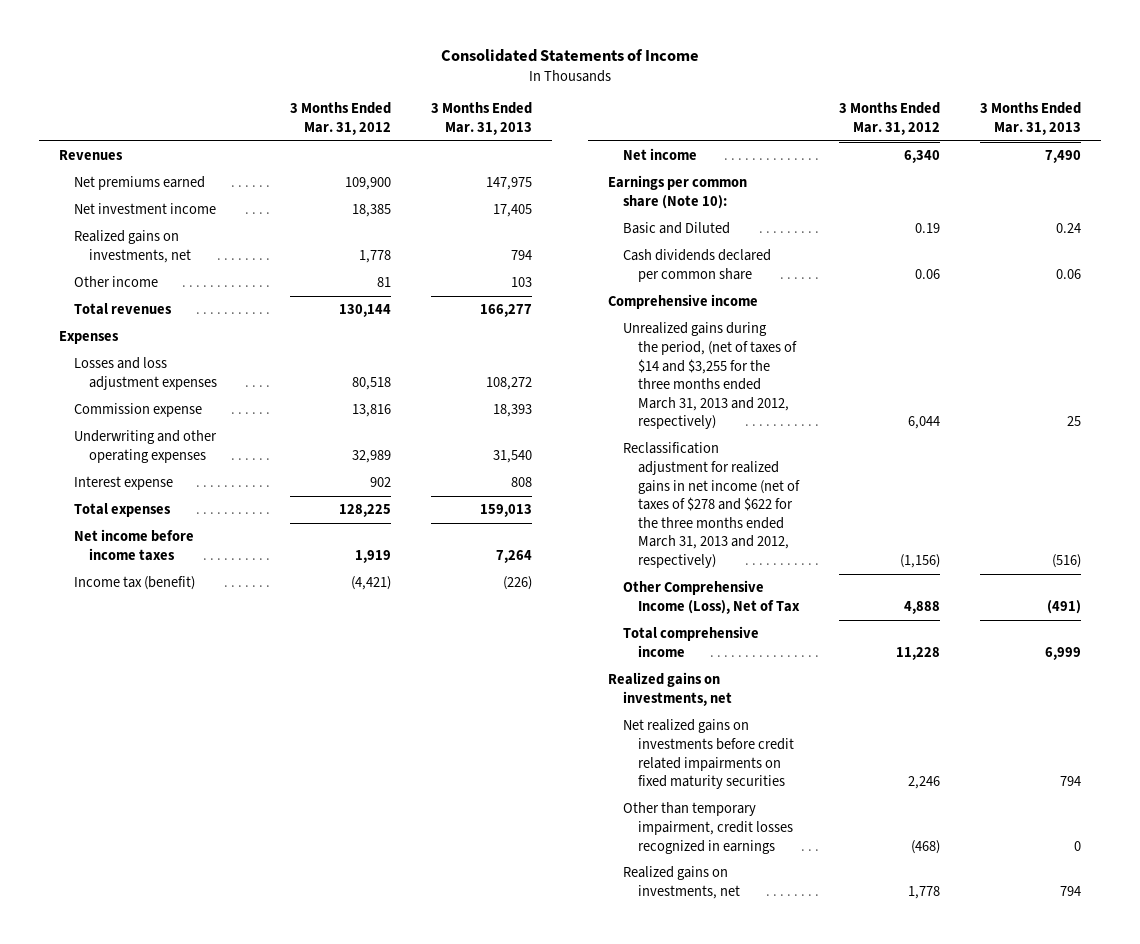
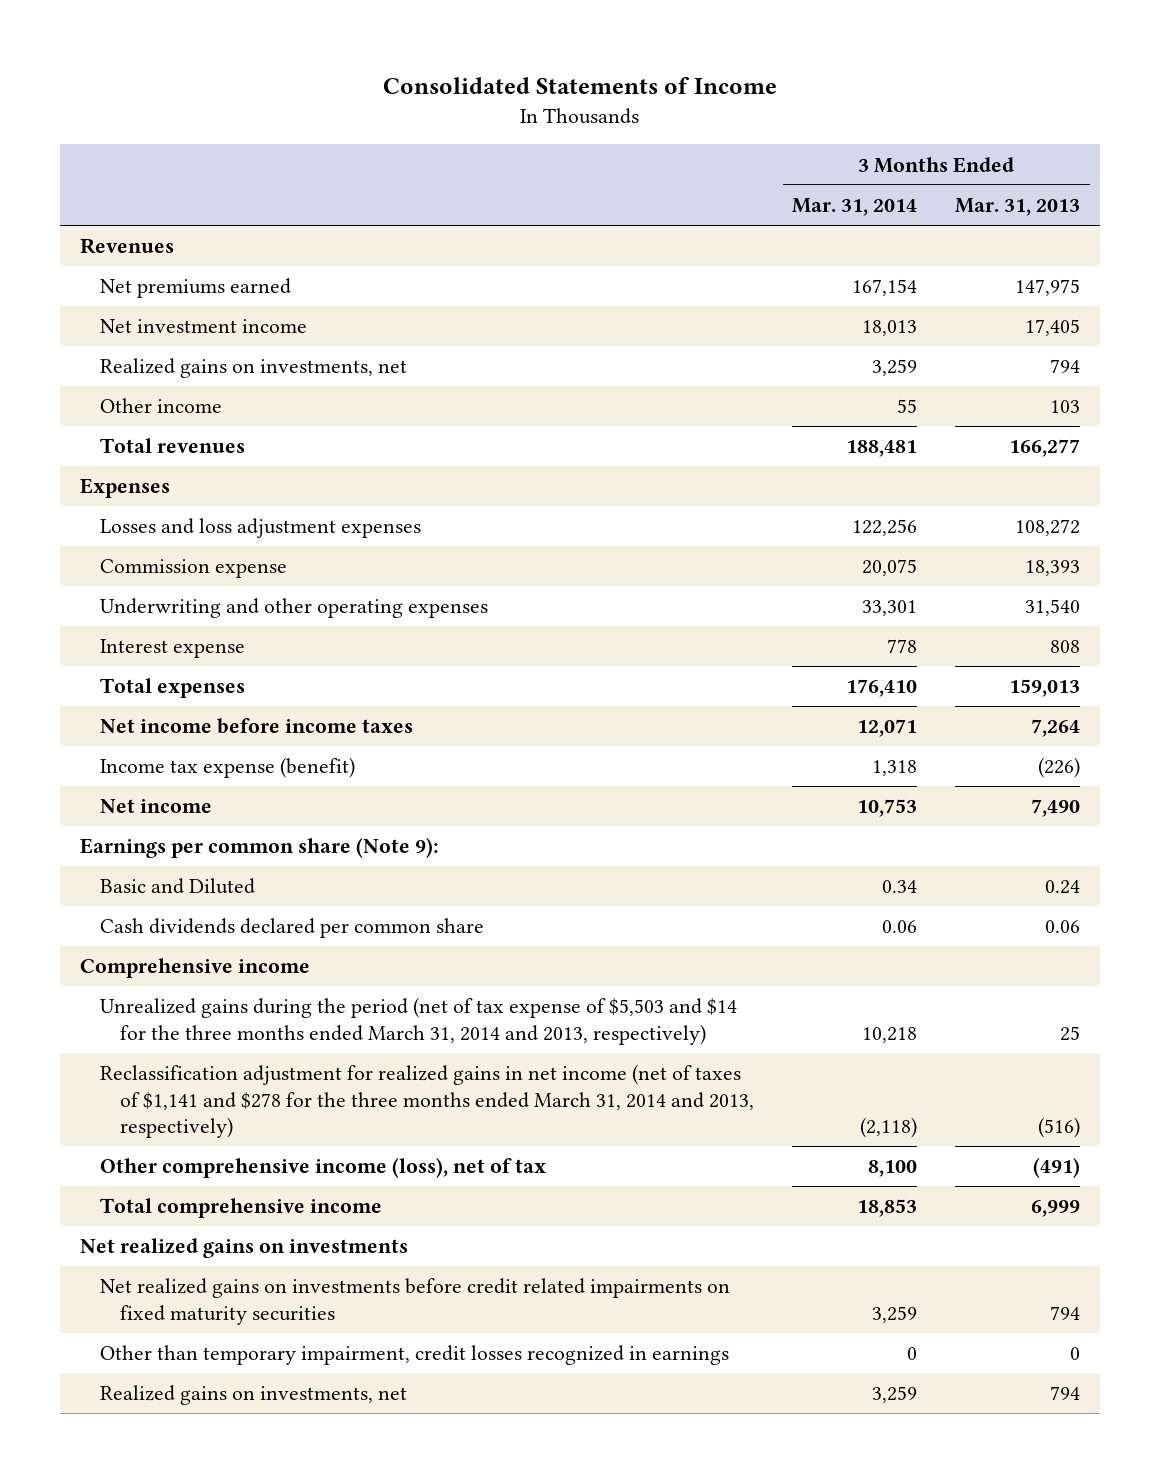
- | 3 Months Ended Mar. 31, 2012 | 3 Months Ended Mar. 31, 2013
+ | 3 Months Ended Mar. 31, 2014 | 3 Months Ended Mar. 31, 2013
- Income tax (benefit) | (4,421) | (226)
+ Income tax expense (benefit) | 1,318 | (226)
- Earnings per common share (Note 10):
+ Earnings per common share (Note 9):
- Unrealized gains during the period, (net of taxes of $14 and $3,255 for the three months ended March 31, 2013 and 2012, respectively) | 6,044 | 25
- Reclassification adjustment for realized gains in net income (net of taxes of $278 and $622 for the three months ended March 31, 2013 and 2012, respectively) | (1,156) | (516)
- Other Comprehensive Income (Loss), Net of Tax | 4,888 | (491)
+ Unrealized gains during the period (net of tax expense of $5,503 and $14 for the three months ended March 31, 2014 and 2013, respectively) | 10,218 | 25
+ Reclassification adjustment for realized gains in net income (net of taxes of $1,141 and $278 for the three months ended March 31, 2014 and 2013, respectively) | (2,118) | (516)
+ Other comprehensive income (loss), net of tax | 8,100 | (491)
- Realized gains on investments, net
+ Net realized gains on investments

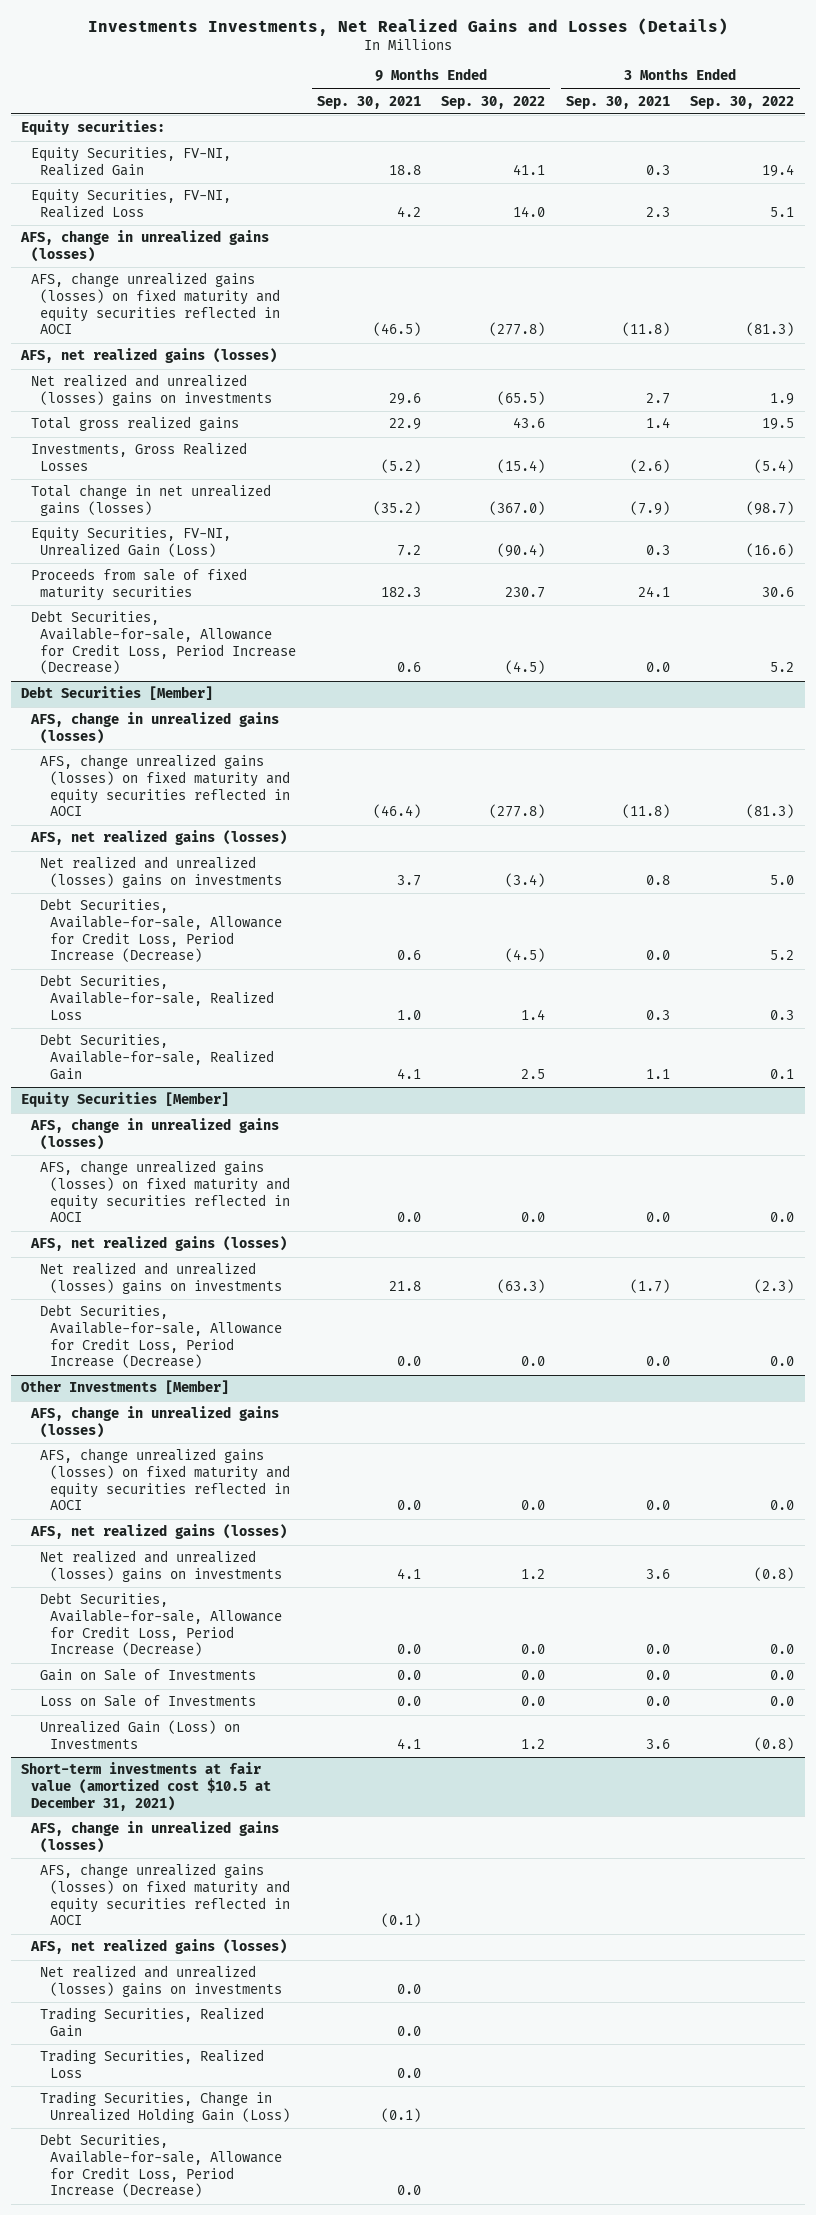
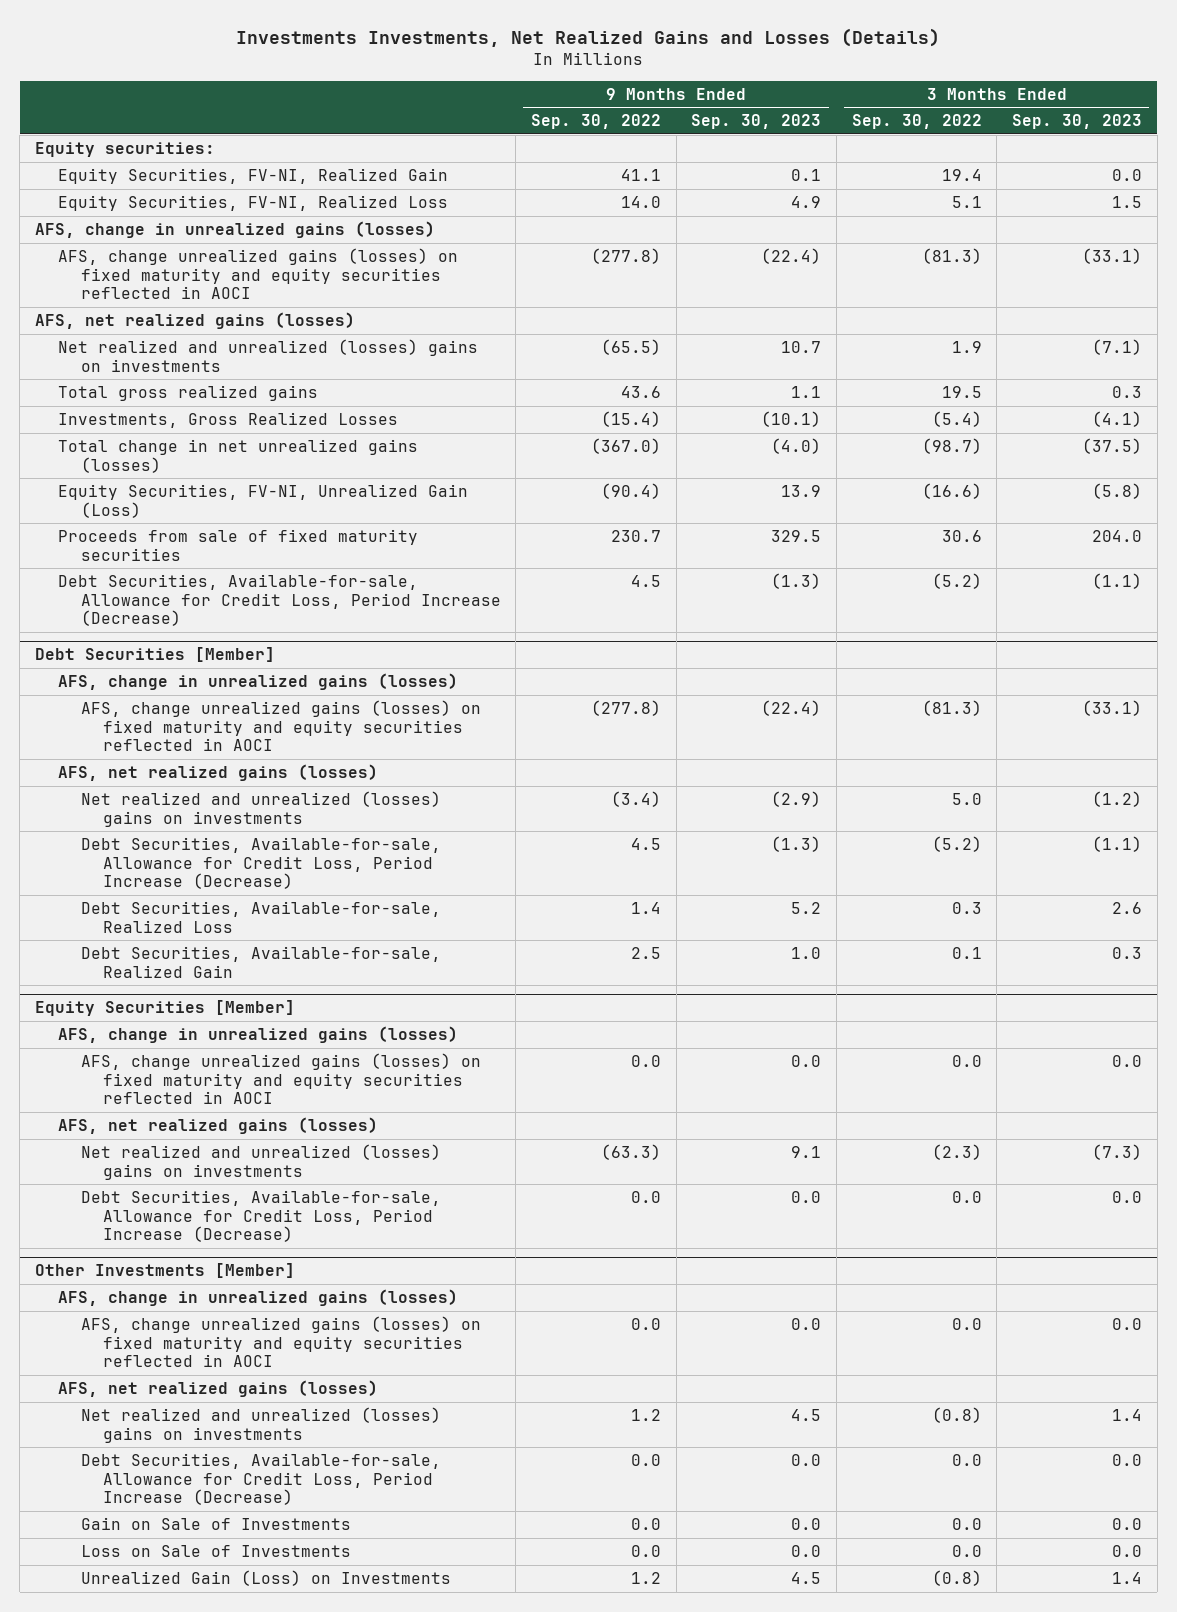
- | 9 Months Ended Sep. 30, 2021 | 9 Months Ended Sep. 30, 2022 | 3 Months Ended Sep. 30, 2021 | 3 Months Ended Sep. 30, 2022
+ | 9 Months Ended Sep. 30, 2022 | 9 Months Ended Sep. 30, 2023 | 3 Months Ended Sep. 30, 2022 | 3 Months Ended Sep. 30, 2023
- Debt Securities, Available-for-sale, Allowance for Credit Loss, Period Increase (Decrease) | 0.6 | (4.5) | 0.0 | 5.2
+ Debt Securities, Available-for-sale, Allowance for Credit Loss, Period Increase (Decrease) | 4.5 | (1.3) | (5.2) | (1.1)
@ Debt Securities [Member]
- Debt Securities, Available-for-sale, Allowance for Credit Loss, Period Increase (Decrease) | 0.6 | (4.5) | 0.0 | 5.2
+ Debt Securities, Available-for-sale, Allowance for Credit Loss, Period Increase (Decrease) | 4.5 | (1.3) | (5.2) | (1.1)
- Short-term investments at fair value (amortized cost $10.5 at December 31, 2021)
- AFS, change in unrealized gains (losses)
- AFS, change unrealized gains (losses) on fixed maturity and equity securities reflected in AOCI | (0.1) | | |
- AFS, net realized gains (losses)
- Net realized and unrealized (losses) gains on investments | 0.0 | | |
- Trading Securities, Realized Gain | 0.0 | | |
- Trading Securities, Realized Loss | 0.0 | | |
- Trading Securities, Change in Unrealized Holding Gain (Loss) | (0.1) | | |
- Debt Securities, Available-for-sale, Allowance for Credit Loss, Period Increase (Decrease) | 0.0 | | |

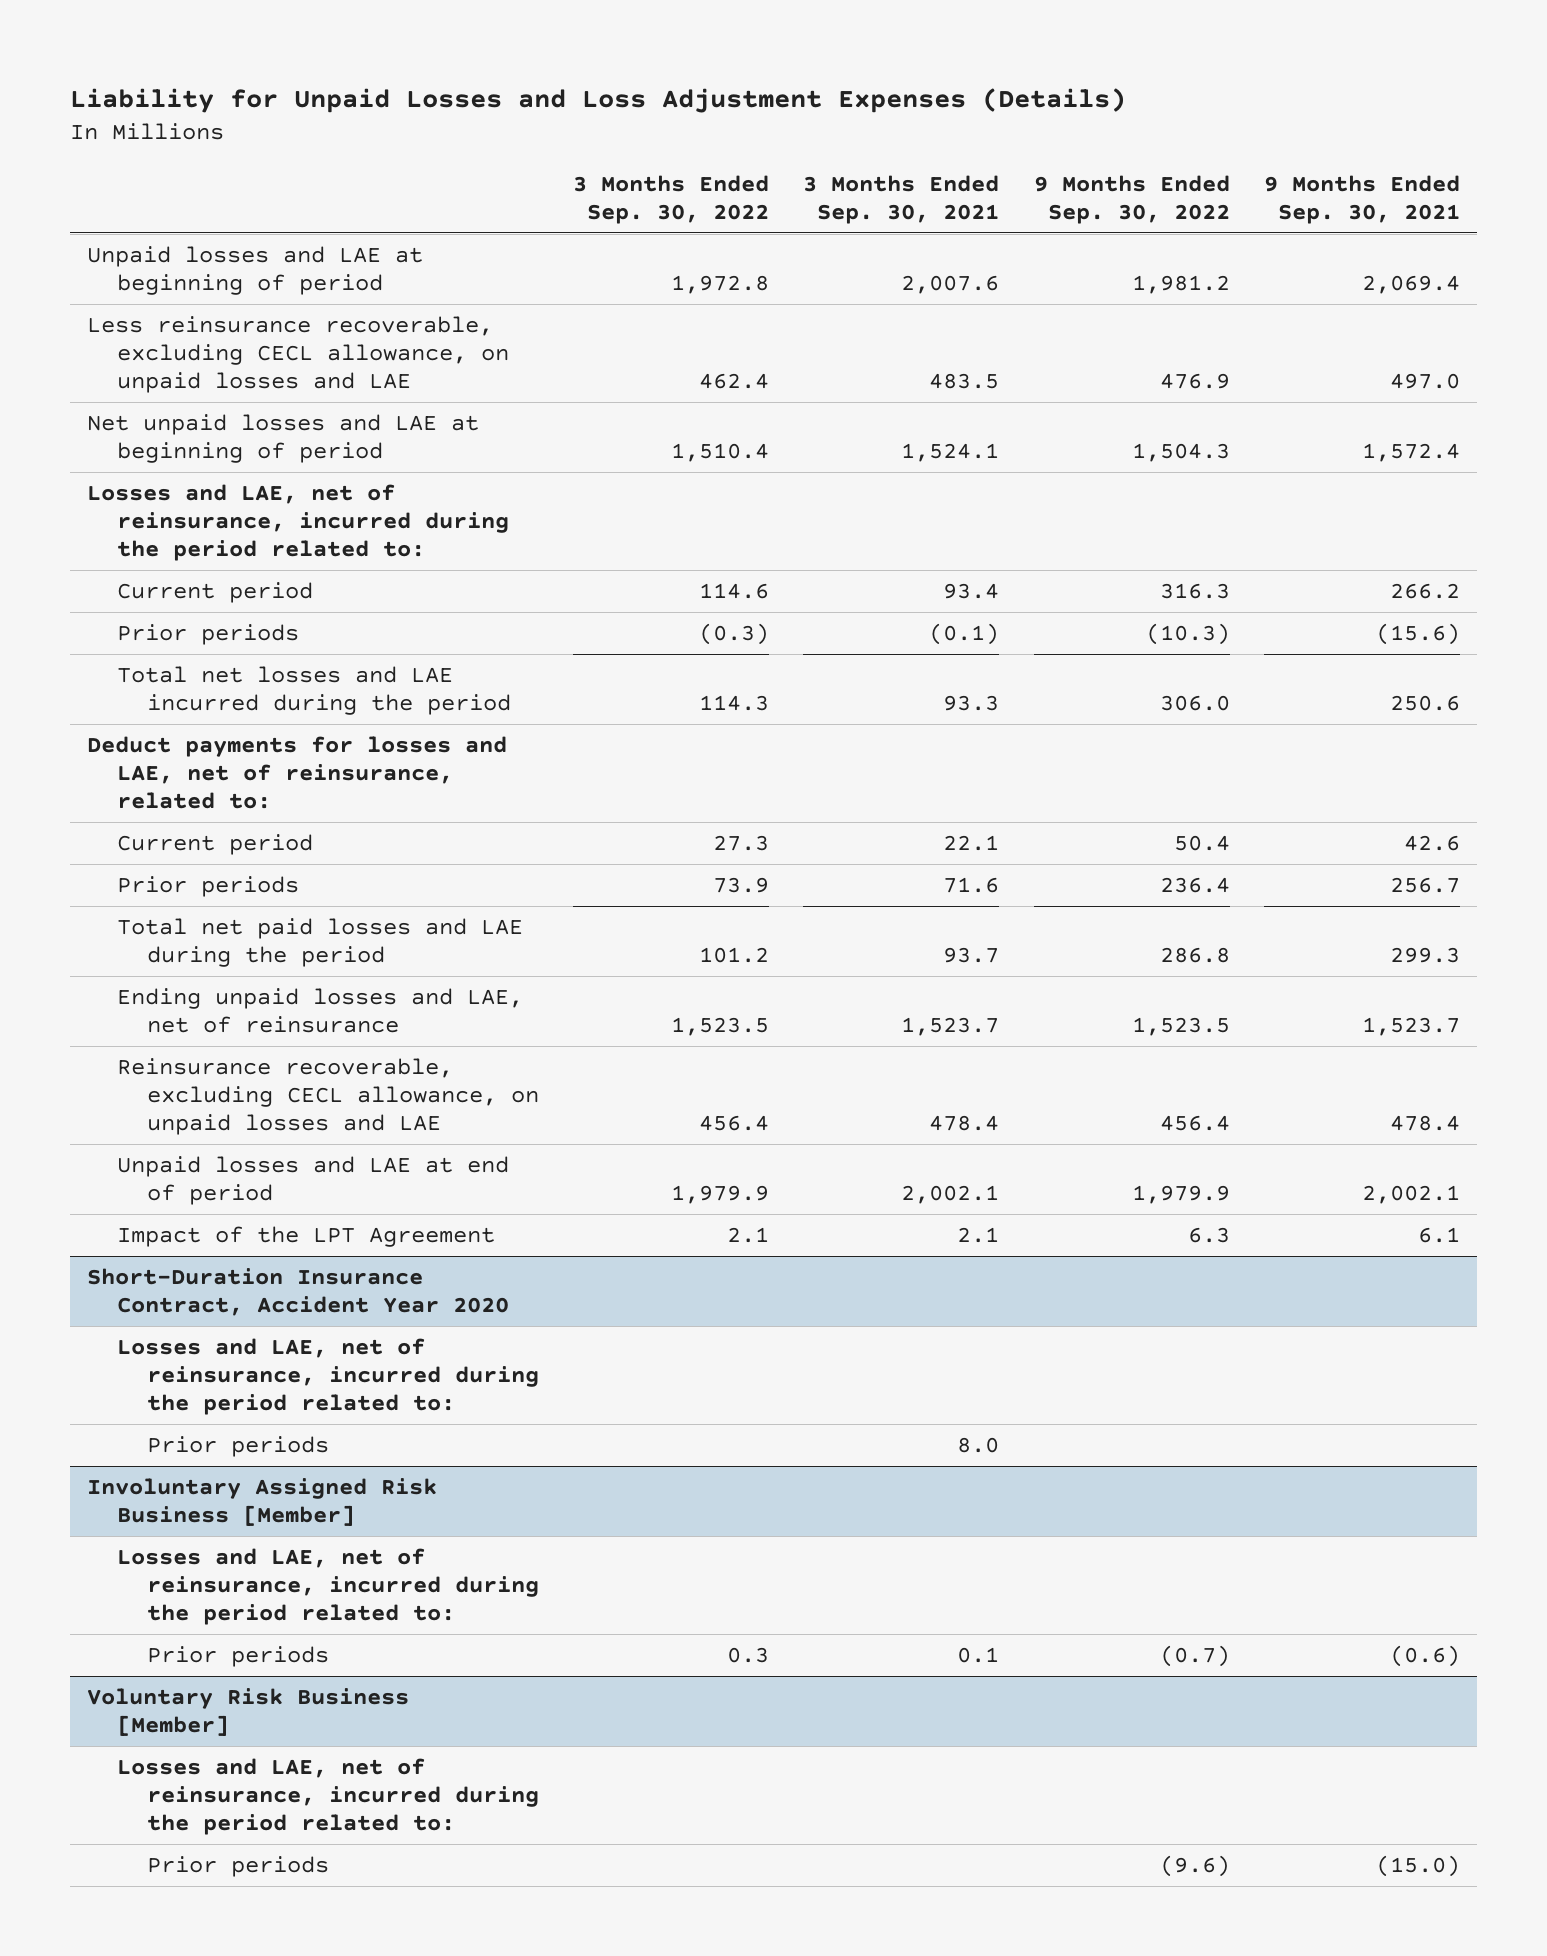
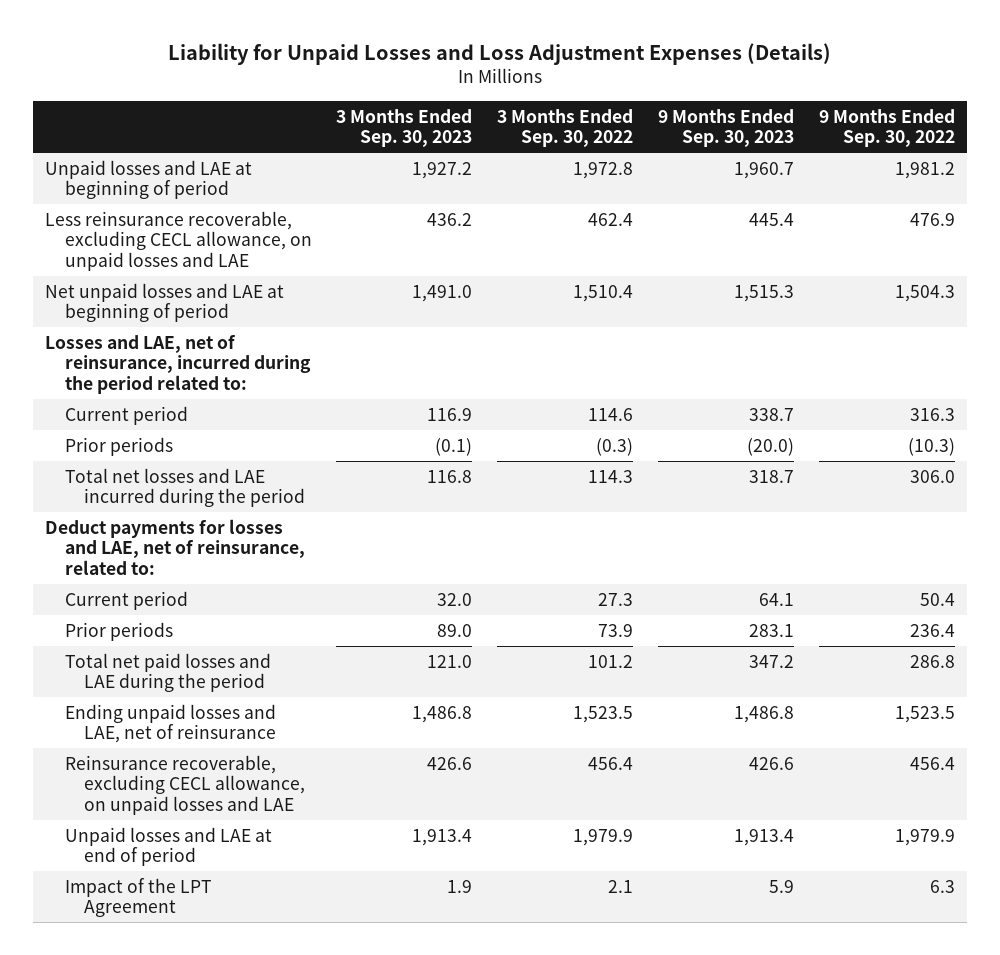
- | 3 Months Ended Sep. 30, 2022 | 3 Months Ended Sep. 30, 2021 | 9 Months Ended Sep. 30, 2022 | 9 Months Ended Sep. 30, 2021
+ | 3 Months Ended Sep. 30, 2023 | 3 Months Ended Sep. 30, 2022 | 9 Months Ended Sep. 30, 2023 | 9 Months Ended Sep. 30, 2022
- Short-Duration Insurance Contract, Accident Year 2020
- Losses and LAE, net of reinsurance, incurred during the period related to:
- Prior periods | | 8.0 | |
- Involuntary Assigned Risk Business [Member]
- Losses and LAE, net of reinsurance, incurred during the period related to:
- Prior periods | 0.3 | 0.1 | (0.7) | (0.6)
- Voluntary Risk Business [Member]
- Losses and LAE, net of reinsurance, incurred during the period related to:
- Prior periods | | | (9.6) | (15.0)

